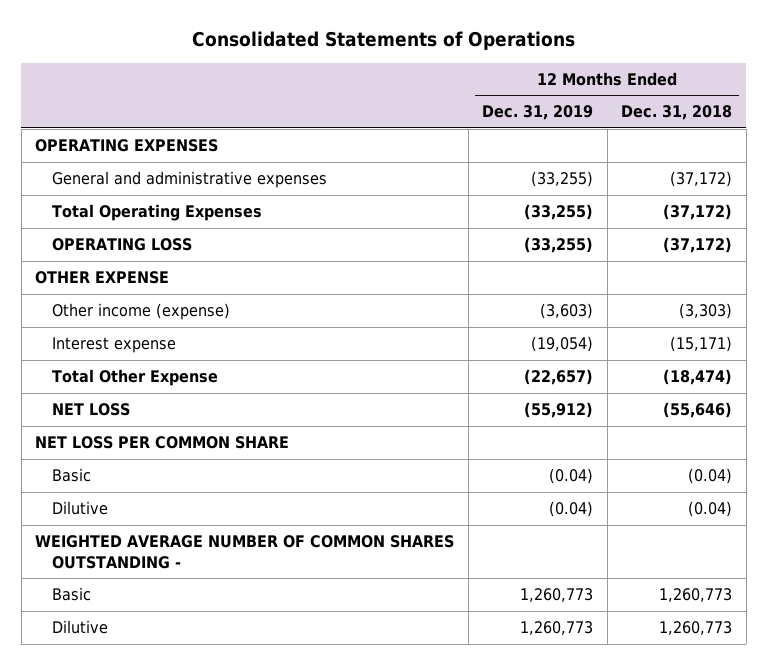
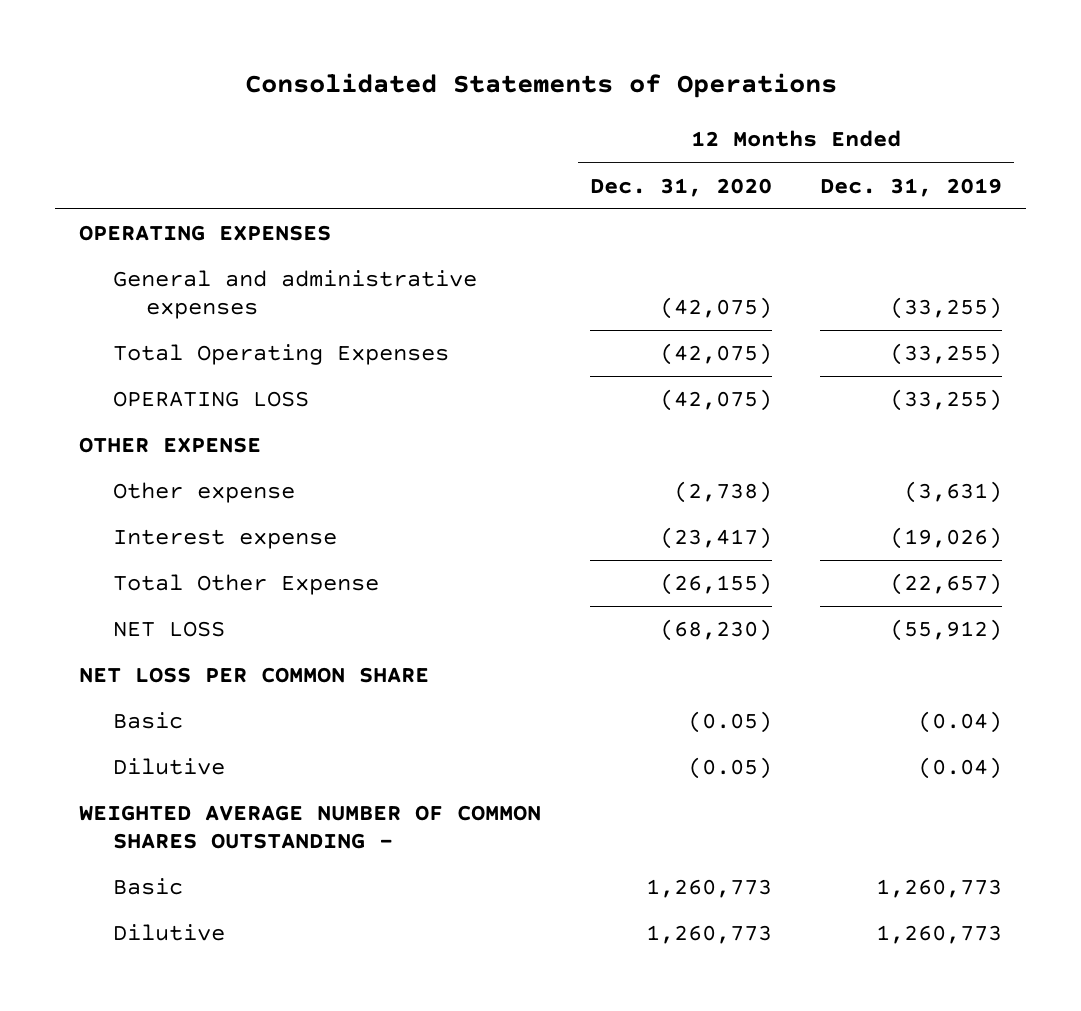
- | 12 Months Ended Dec. 31, 2019 | 12 Months Ended Dec. 31, 2018
+ | 12 Months Ended Dec. 31, 2020 | 12 Months Ended Dec. 31, 2019
- Other income (expense) | (3,603) | (3,303)
- Interest expense | (19,054) | (15,171)
+ Other expense | (2,738) | (3,631)
+ Interest expense | (23,417) | (19,026)

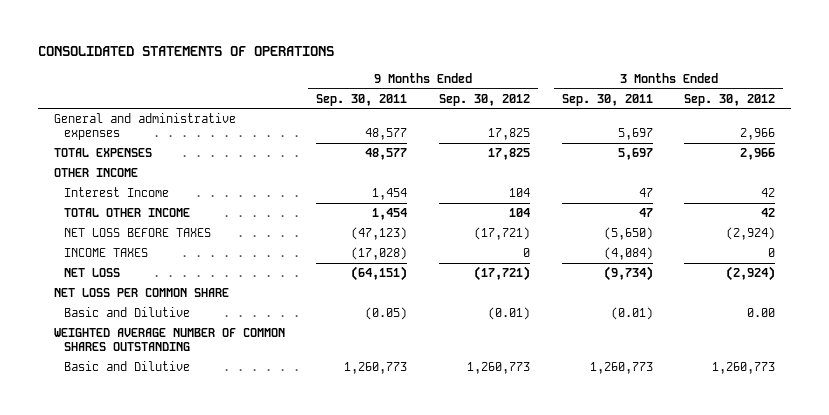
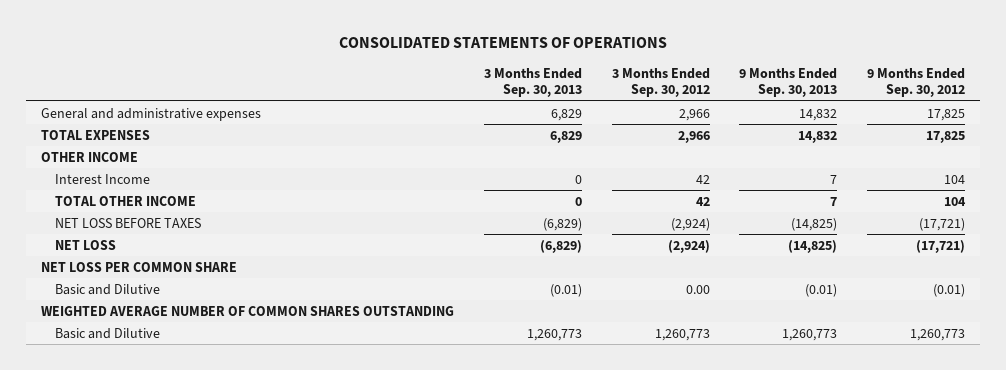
- | 9 Months Ended Sep. 30, 2011 | 9 Months Ended Sep. 30, 2012 | 3 Months Ended Sep. 30, 2011 | 3 Months Ended Sep. 30, 2012
+ | 3 Months Ended Sep. 30, 2013 | 3 Months Ended Sep. 30, 2012 | 9 Months Ended Sep. 30, 2013 | 9 Months Ended Sep. 30, 2012
- INCOME TAXES | (17,028) | 0 | (4,084) | 0

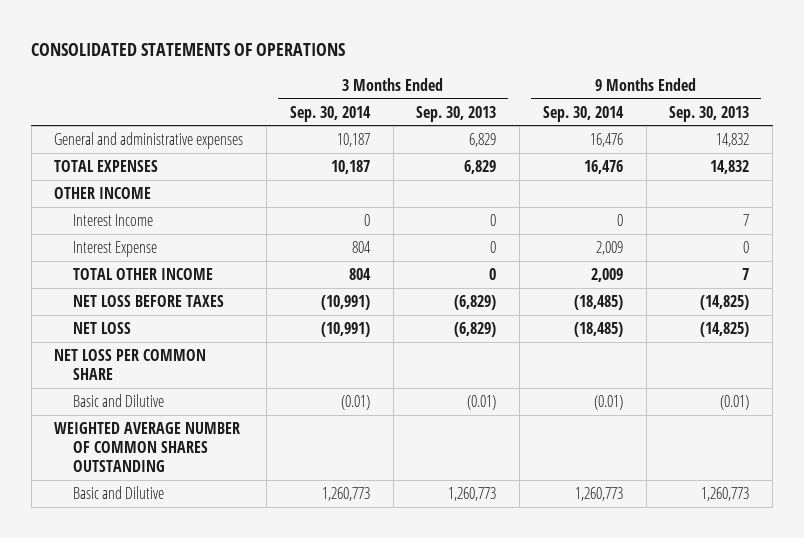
- | 3 Months Ended Sep. 30, 2013 | 3 Months Ended Sep. 30, 2012 | 9 Months Ended Sep. 30, 2013 | 9 Months Ended Sep. 30, 2012
+ | 3 Months Ended Sep. 30, 2014 | 3 Months Ended Sep. 30, 2013 | 9 Months Ended Sep. 30, 2014 | 9 Months Ended Sep. 30, 2013
+ Interest Expense | 804 | 0 | 2,009 | 0

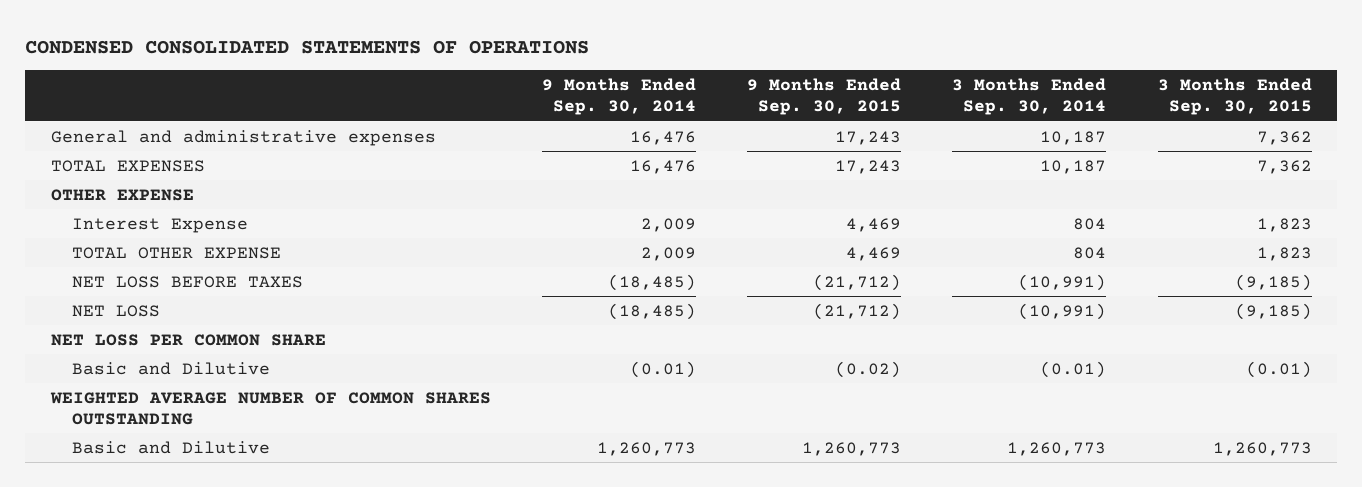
- CONSOLIDATED STATEMENTS OF OPERATIONS
+ CONDENSED CONSOLIDATED STATEMENTS OF OPERATIONS
- | 3 Months Ended Sep. 30, 2014 | 3 Months Ended Sep. 30, 2013 | 9 Months Ended Sep. 30, 2014 | 9 Months Ended Sep. 30, 2013
+ | 9 Months Ended Sep. 30, 2014 | 9 Months Ended Sep. 30, 2015 | 3 Months Ended Sep. 30, 2014 | 3 Months Ended Sep. 30, 2015
- OTHER INCOME
- Interest Income | 0 | 0 | 0 | 7
+ OTHER EXPENSE
- TOTAL OTHER INCOME | 804 | 0 | 2,009 | 7
+ TOTAL OTHER EXPENSE | 2,009 | 4,469 | 804 | 1,823

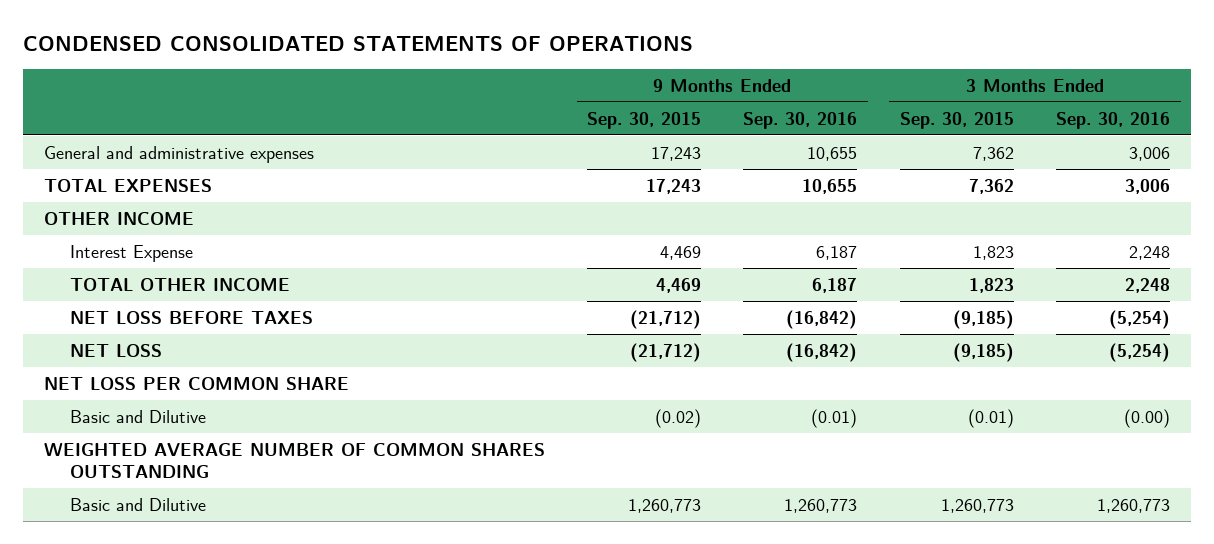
- | 9 Months Ended Sep. 30, 2014 | 9 Months Ended Sep. 30, 2015 | 3 Months Ended Sep. 30, 2014 | 3 Months Ended Sep. 30, 2015
+ | 9 Months Ended Sep. 30, 2015 | 9 Months Ended Sep. 30, 2016 | 3 Months Ended Sep. 30, 2015 | 3 Months Ended Sep. 30, 2016
- OTHER EXPENSE
+ OTHER INCOME
- TOTAL OTHER EXPENSE | 2,009 | 4,469 | 804 | 1,823
+ TOTAL OTHER INCOME | 4,469 | 6,187 | 1,823 | 2,248

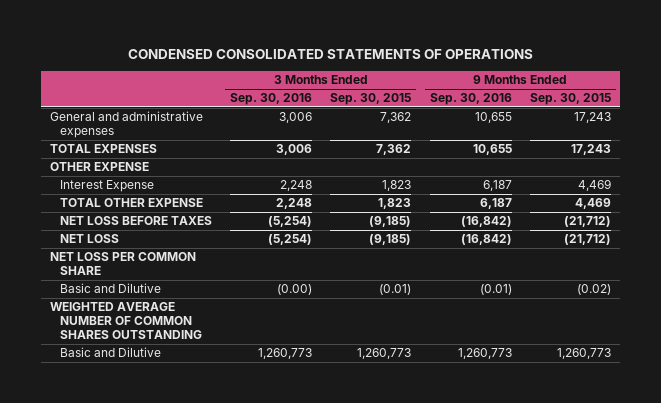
- | 9 Months Ended Sep. 30, 2015 | 9 Months Ended Sep. 30, 2016 | 3 Months Ended Sep. 30, 2015 | 3 Months Ended Sep. 30, 2016
+ | 3 Months Ended Sep. 30, 2016 | 3 Months Ended Sep. 30, 2015 | 9 Months Ended Sep. 30, 2016 | 9 Months Ended Sep. 30, 2015
- OTHER INCOME
+ OTHER EXPENSE
- TOTAL OTHER INCOME | 4,469 | 6,187 | 1,823 | 2,248
+ TOTAL OTHER EXPENSE | 2,248 | 1,823 | 6,187 | 4,469

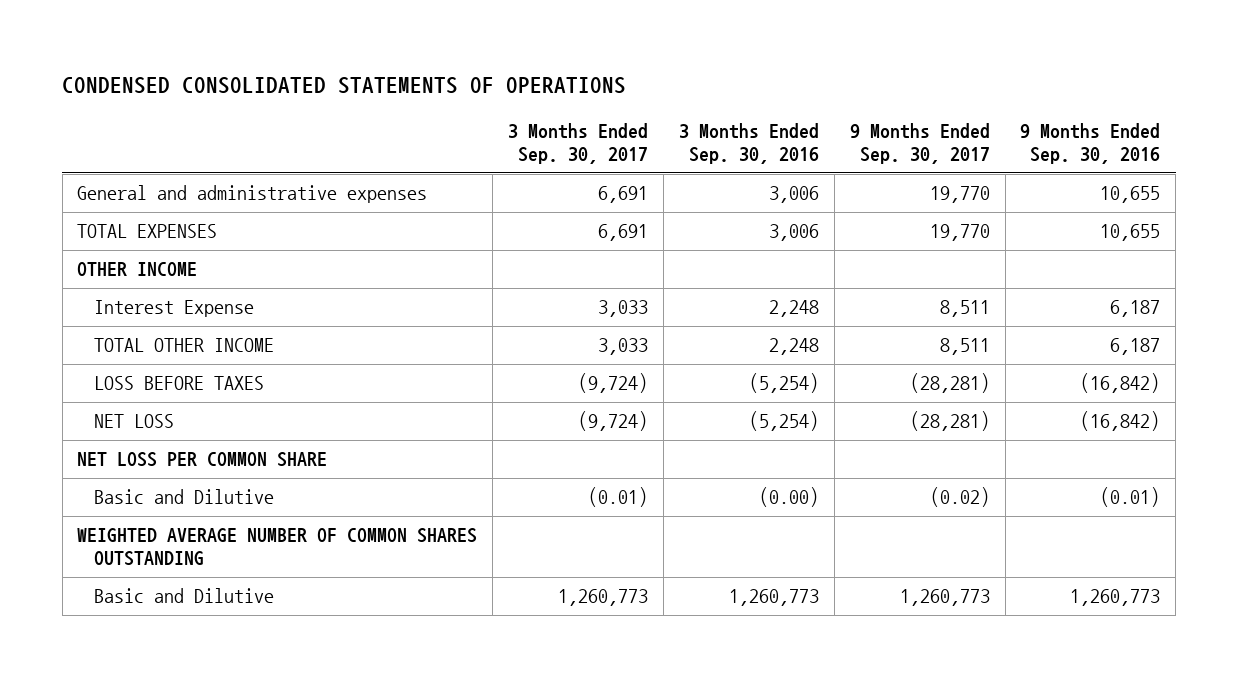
- | 3 Months Ended Sep. 30, 2016 | 3 Months Ended Sep. 30, 2015 | 9 Months Ended Sep. 30, 2016 | 9 Months Ended Sep. 30, 2015
+ | 3 Months Ended Sep. 30, 2017 | 3 Months Ended Sep. 30, 2016 | 9 Months Ended Sep. 30, 2017 | 9 Months Ended Sep. 30, 2016
- OTHER EXPENSE
+ OTHER INCOME
- TOTAL OTHER EXPENSE | 2,248 | 1,823 | 6,187 | 4,469
- NET LOSS BEFORE TAXES | (5,254) | (9,185) | (16,842) | (21,712)
+ TOTAL OTHER INCOME | 3,033 | 2,248 | 8,511 | 6,187
+ LOSS BEFORE TAXES | (9,724) | (5,254) | (28,281) | (16,842)

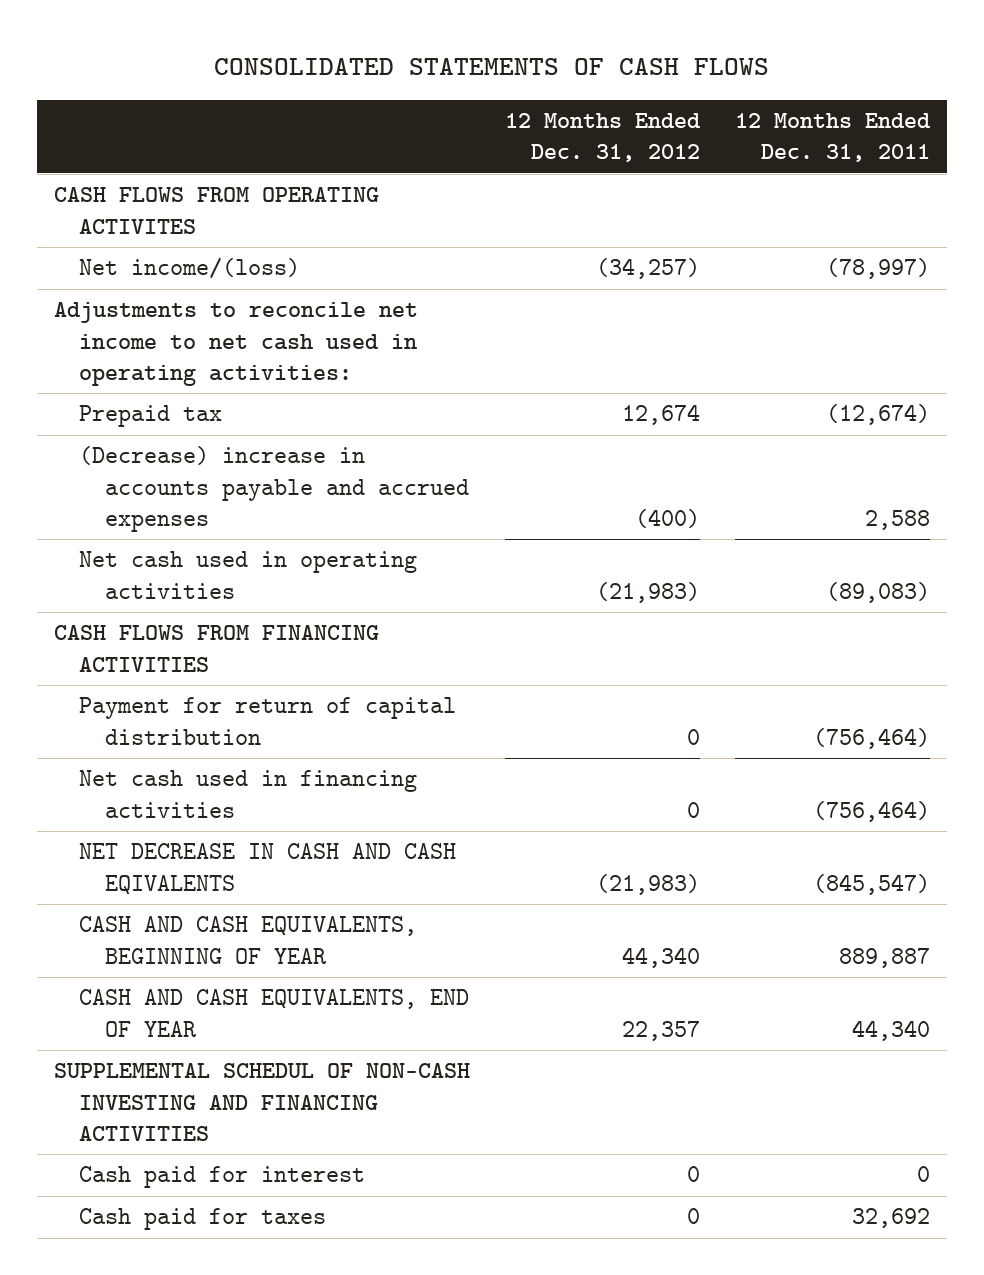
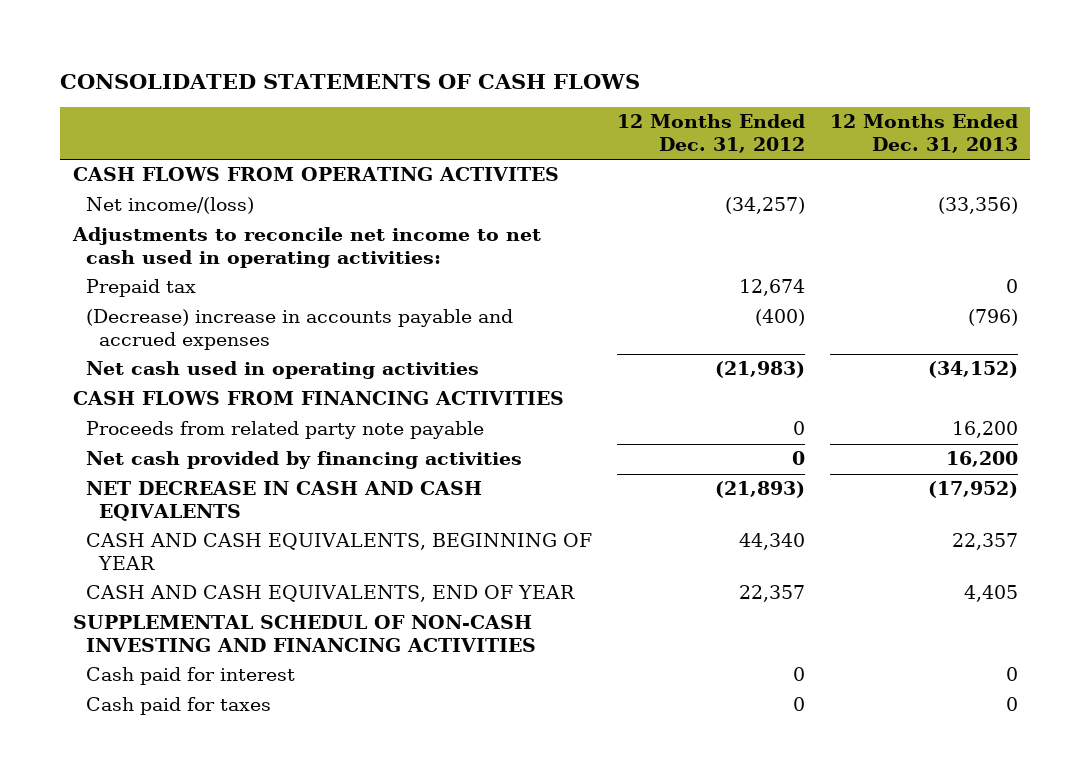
- | 12 Months Ended Dec. 31, 2012 | 12 Months Ended Dec. 31, 2011
+ | 12 Months Ended Dec. 31, 2012 | 12 Months Ended Dec. 31, 2013
- Payment for return of capital distribution | 0 | (756,464)
- Net cash used in financing activities | 0 | (756,464)
- NET DECREASE IN CASH AND CASH EQIVALENTS | (21,983) | (845,547)
+ Proceeds from related party note payable | 0 | 16,200
+ Net cash provided by financing activities | 0 | 16,200
+ NET DECREASE IN CASH AND CASH EQIVALENTS | (21,893) | (17,952)

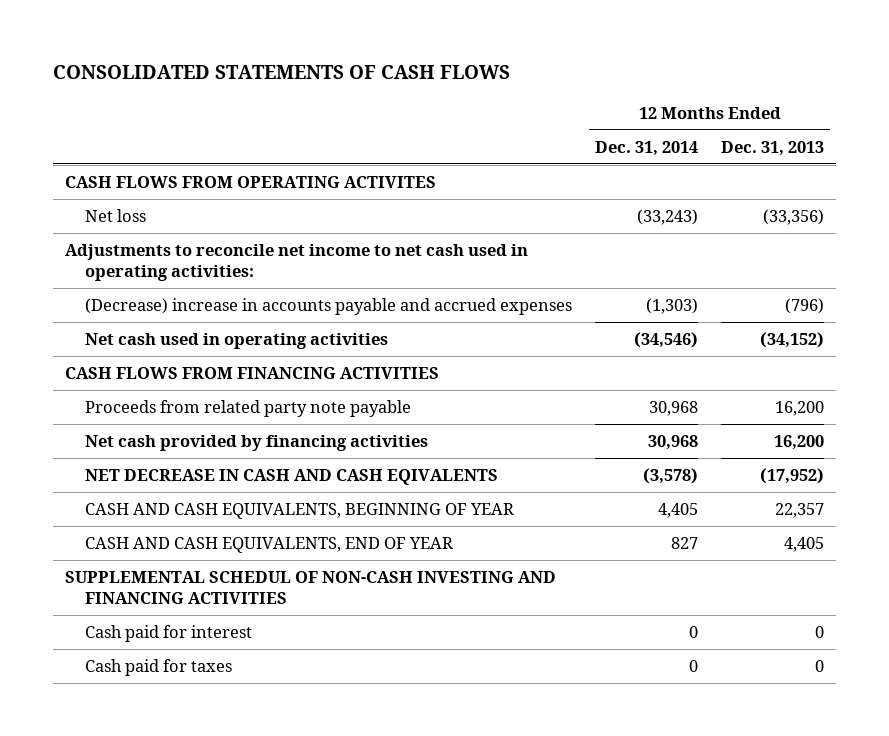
- | 12 Months Ended Dec. 31, 2012 | 12 Months Ended Dec. 31, 2013
+ | 12 Months Ended Dec. 31, 2014 | 12 Months Ended Dec. 31, 2013
- Net income/(loss) | (34,257) | (33,356)
+ Net loss | (33,243) | (33,356)
- Prepaid tax | 12,674 | 0

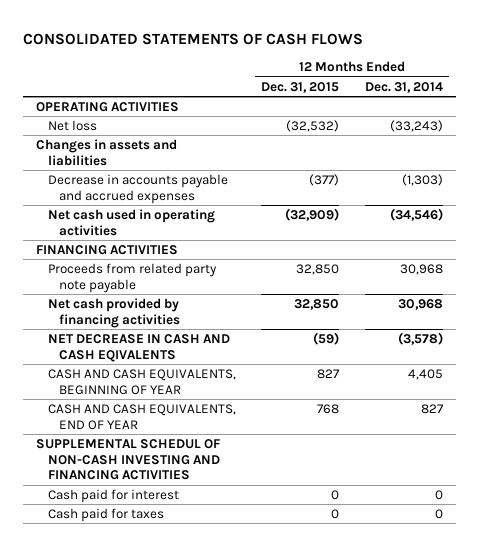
- | 12 Months Ended Dec. 31, 2014 | 12 Months Ended Dec. 31, 2013
+ | 12 Months Ended Dec. 31, 2015 | 12 Months Ended Dec. 31, 2014
- CASH FLOWS FROM OPERATING ACTIVITES
+ OPERATING ACTIVITIES
- Adjustments to reconcile net income to net cash used in operating activities:
- (Decrease) increase in accounts payable and accrued expenses | (1,303) | (796)
+ Changes in assets and liabilities
+ Decrease in accounts payable and accrued expenses | (377) | (1,303)
- CASH FLOWS FROM FINANCING ACTIVITIES
+ FINANCING ACTIVITIES

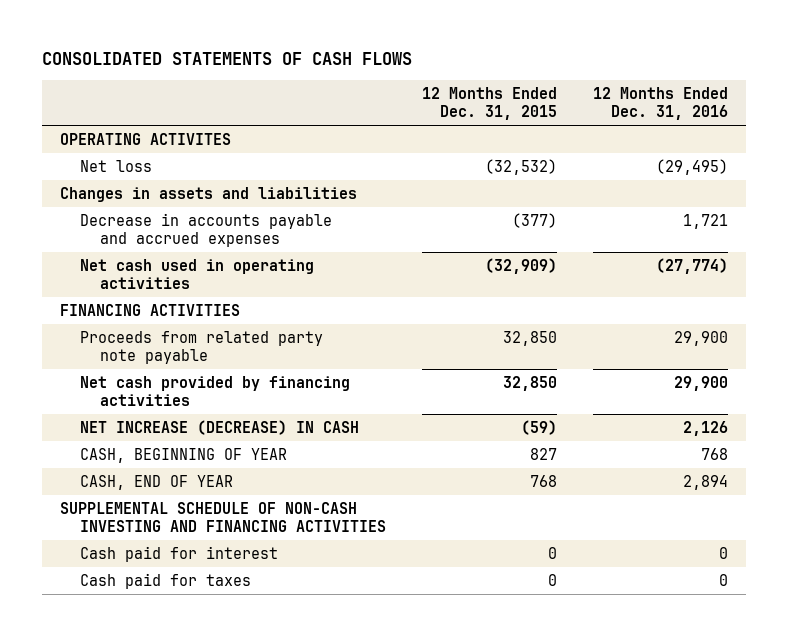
- | 12 Months Ended Dec. 31, 2015 | 12 Months Ended Dec. 31, 2014
+ | 12 Months Ended Dec. 31, 2015 | 12 Months Ended Dec. 31, 2016
- OPERATING ACTIVITIES
+ OPERATING ACTIVITES
- NET DECREASE IN CASH AND CASH EQIVALENTS | (59) | (3,578)
- CASH AND CASH EQUIVALENTS, BEGINNING OF YEAR | 827 | 4,405
- CASH AND CASH EQUIVALENTS, END OF YEAR | 768 | 827
- SUPPLEMENTAL SCHEDUL OF NON-CASH INVESTING AND FINANCING ACTIVITIES
+ NET INCREASE (DECREASE) IN CASH | (59) | 2,126
+ CASH, BEGINNING OF YEAR | 827 | 768
+ CASH, END OF YEAR | 768 | 2,894
+ SUPPLEMENTAL SCHEDULE OF NON-CASH INVESTING AND FINANCING ACTIVITIES

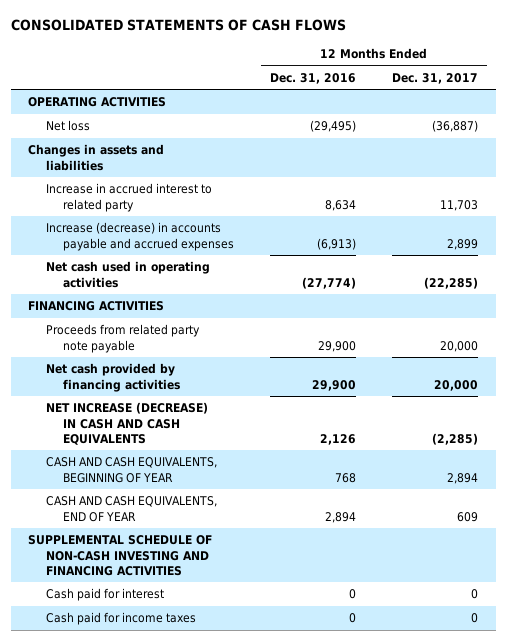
- | 12 Months Ended Dec. 31, 2015 | 12 Months Ended Dec. 31, 2016
+ | 12 Months Ended Dec. 31, 2016 | 12 Months Ended Dec. 31, 2017
- OPERATING ACTIVITES
+ OPERATING ACTIVITIES
- Decrease in accounts payable and accrued expenses | (377) | 1,721
+ Increase in accrued interest to related party | 8,634 | 11,703
+ Increase (decrease) in accounts payable and accrued expenses | (6,913) | 2,899
- NET INCREASE (DECREASE) IN CASH | (59) | 2,126
- CASH, BEGINNING OF YEAR | 827 | 768
- CASH, END OF YEAR | 768 | 2,894
+ NET INCREASE (DECREASE) IN CASH AND CASH EQUIVALENTS | 2,126 | (2,285)
+ CASH AND CASH EQUIVALENTS, BEGINNING OF YEAR | 768 | 2,894
+ CASH AND CASH EQUIVALENTS, END OF YEAR | 2,894 | 609
- Cash paid for taxes | 0 | 0
+ Cash paid for income taxes | 0 | 0

